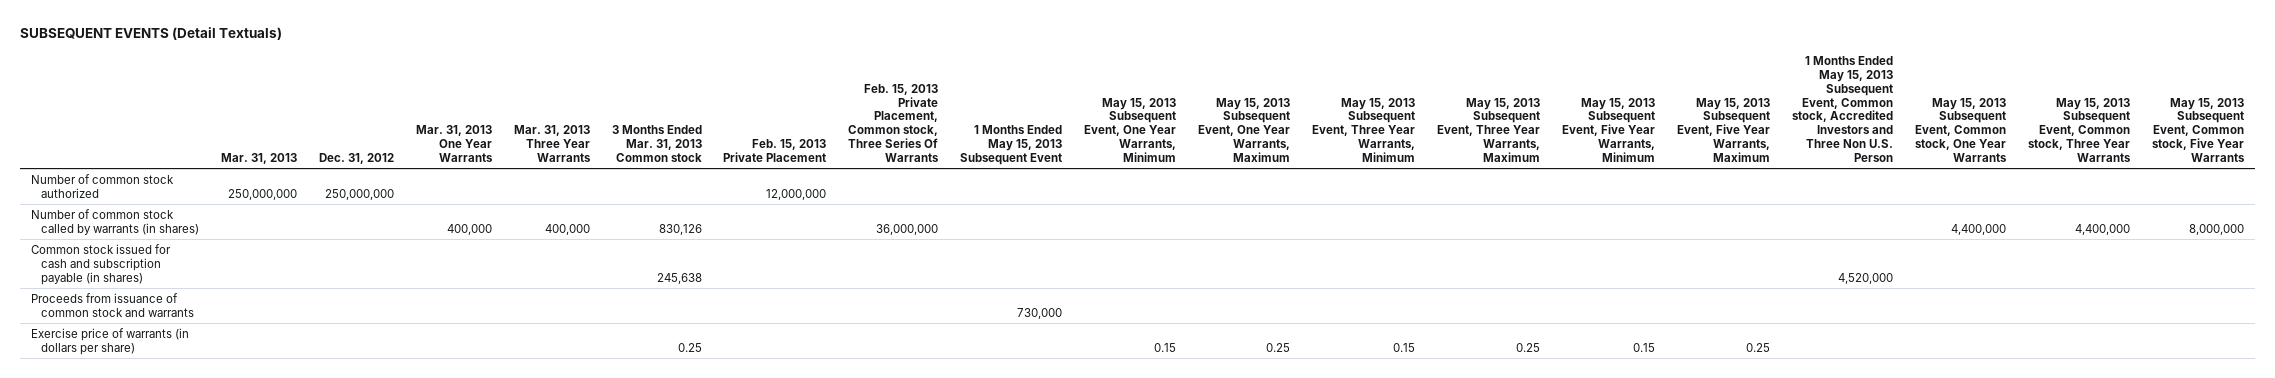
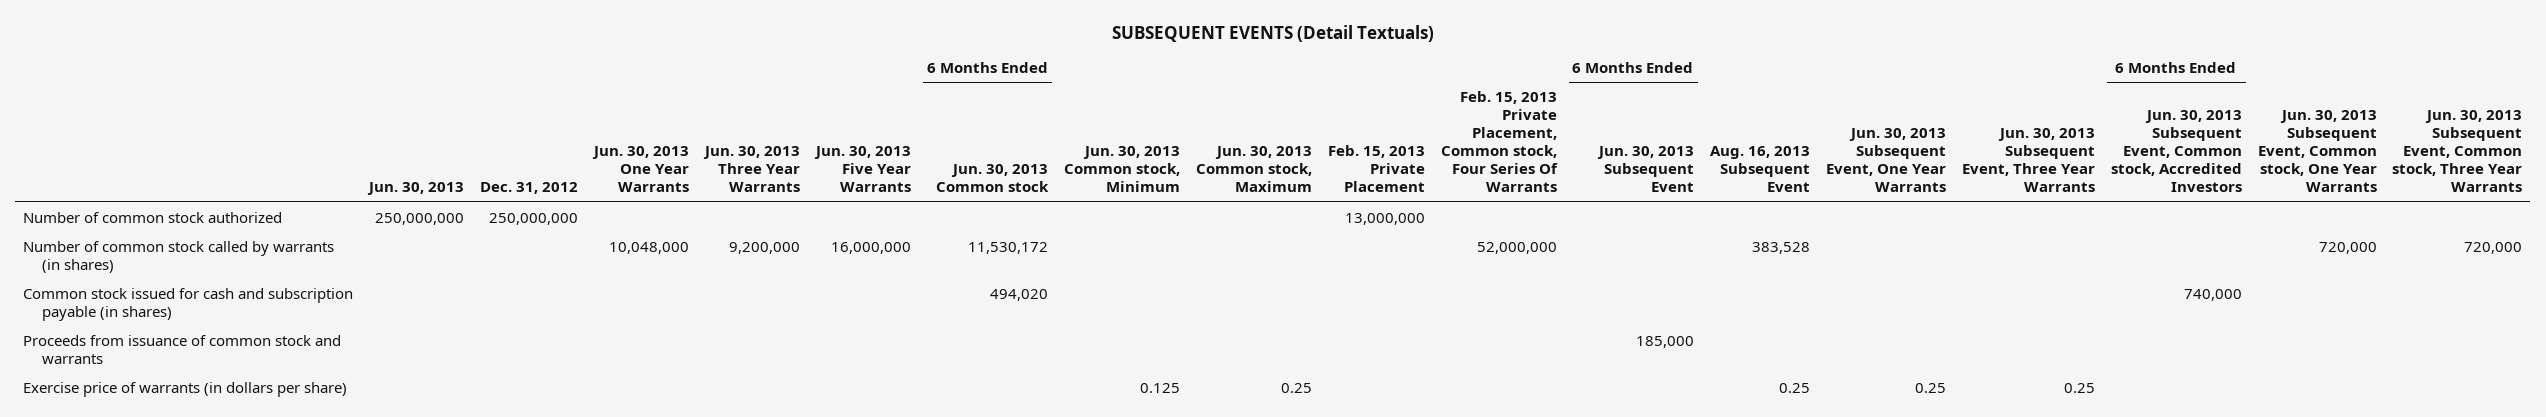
- | Mar. 31, 2013 | Dec. 31, 2012 | Mar. 31, 2013 One Year Warrants | Mar. 31, 2013 Three Year Warrants | 3 Months Ended Mar. 31, 2013 Common stock | Feb. 15, 2013 Private Placement | Feb. 15, 2013 Private Placement, Common stock, Three Series Of Warrants | 1 Months Ended May 15, 2013 Subsequent Event | May 15, 2013 Subsequent Event, One Year Warrants, Minimum | May 15, 2013 Subsequent Event, One Year Warrants, Maximum | May 15, 2013 Subsequent Event, Three Year Warrants, Minimum | May 15, 2013 Subsequent Event, Three Year Warrants, Maximum | May 15, 2013 Subsequent Event, Five Year Warrants, Minimum | May 15, 2013 Subsequent Event, Five Year Warrants, Maximum | 1 Months Ended May 15, 2013 Subsequent Event, Common stock, Accredited Investors and Three Non U.S. Person | May 15, 2013 Subsequent Event, Common stock, One Year Warrants | May 15, 2013 Subsequent Event, Common stock, Three Year Warrants | May 15, 2013 Subsequent Event, Common stock, Five Year Warrants
+ | Jun. 30, 2013 | Dec. 31, 2012 | Jun. 30, 2013 One Year Warrants | Jun. 30, 2013 Three Year Warrants | Jun. 30, 2013 Five Year Warrants | 6 Months Ended Jun. 30, 2013 Common stock | Jun. 30, 2013 Common stock, Minimum | Jun. 30, 2013 Common stock, Maximum | Feb. 15, 2013 Private Placement | Feb. 15, 2013 Private Placement, Common stock, Four Series Of Warrants | 6 Months Ended Jun. 30, 2013 Subsequent Event | Aug. 16, 2013 Subsequent Event | Jun. 30, 2013 Subsequent Event, One Year Warrants | Jun. 30, 2013 Subsequent Event, Three Year Warrants | 6 Months Ended Jun. 30, 2013 Subsequent Event, Common stock, Accredited Investors | Jun. 30, 2013 Subsequent Event, Common stock, One Year Warrants | Jun. 30, 2013 Subsequent Event, Common stock, Three Year Warrants
- Number of common stock authorized | 250,000,000 | 250,000,000 | | | | 12,000,000 | | | | | | | | | | | |
+ Number of common stock authorized | 250,000,000 | 250,000,000 | | | | | | | 13,000,000 | | | | | | | |

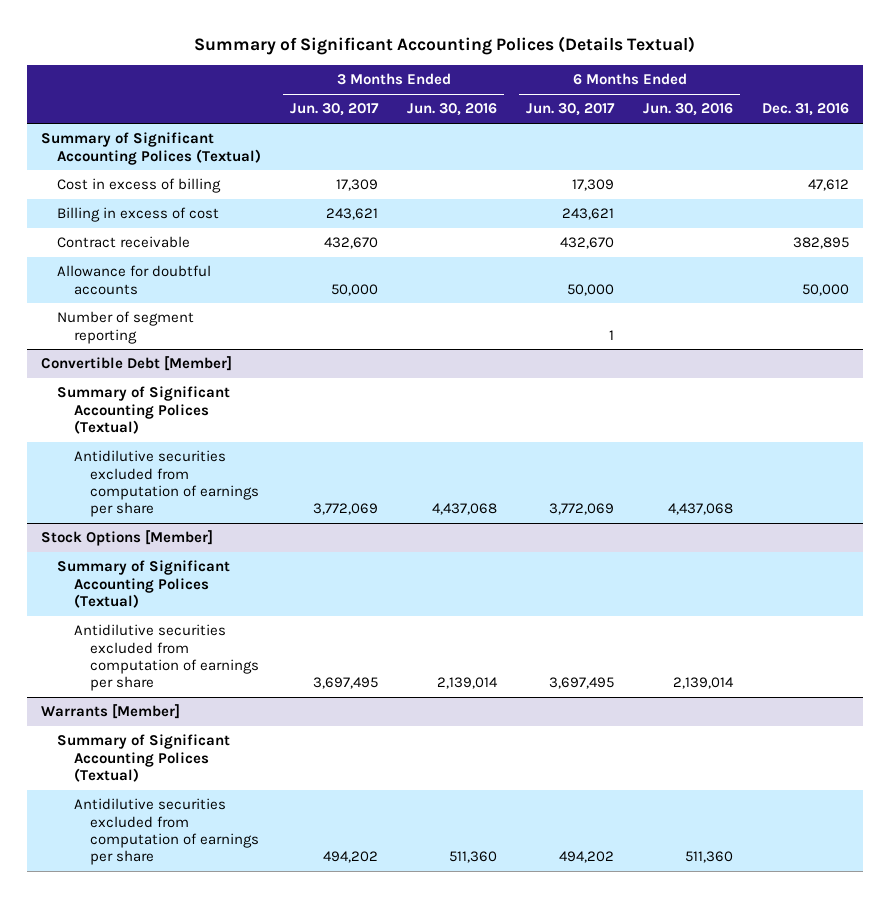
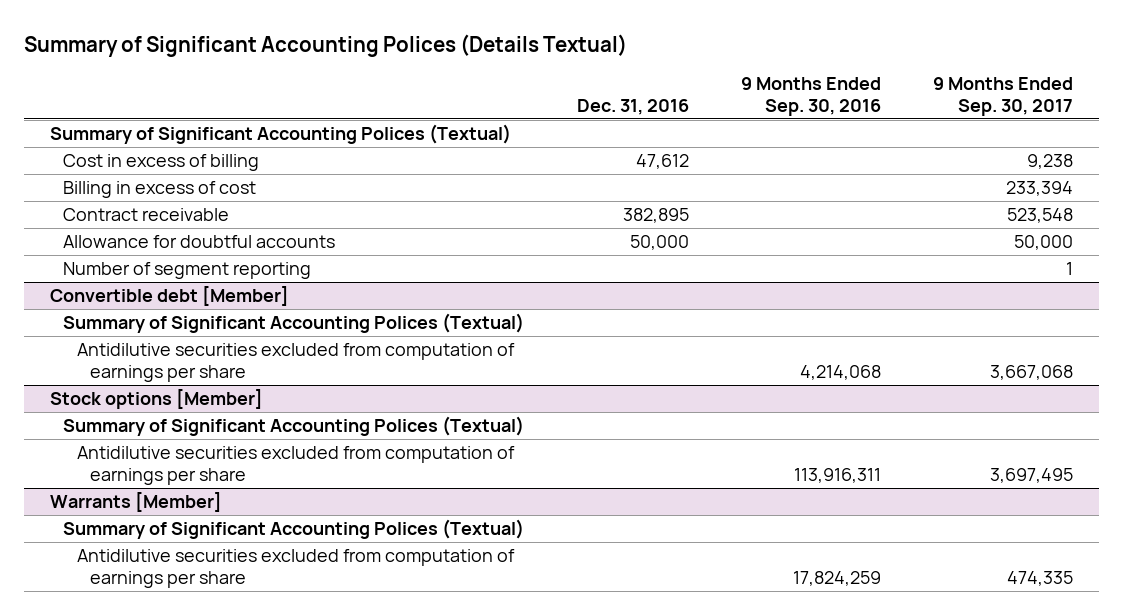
- | 3 Months Ended Jun. 30, 2017 | 3 Months Ended Jun. 30, 2016 | 6 Months Ended Jun. 30, 2017 | 6 Months Ended Jun. 30, 2016 | Dec. 31, 2016
+ | Dec. 31, 2016 | 9 Months Ended Sep. 30, 2016 | 9 Months Ended Sep. 30, 2017
- Convertible Debt [Member]
+ Convertible debt [Member]
- Stock Options [Member]
+ Stock options [Member]

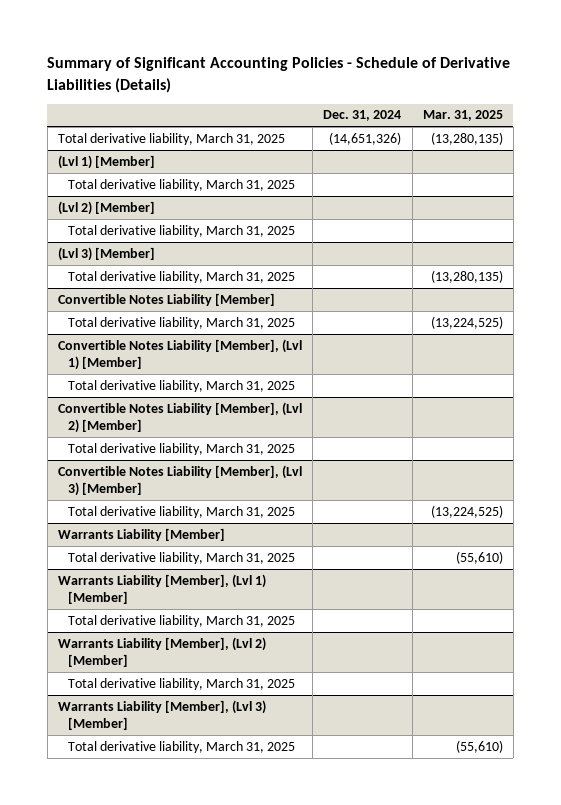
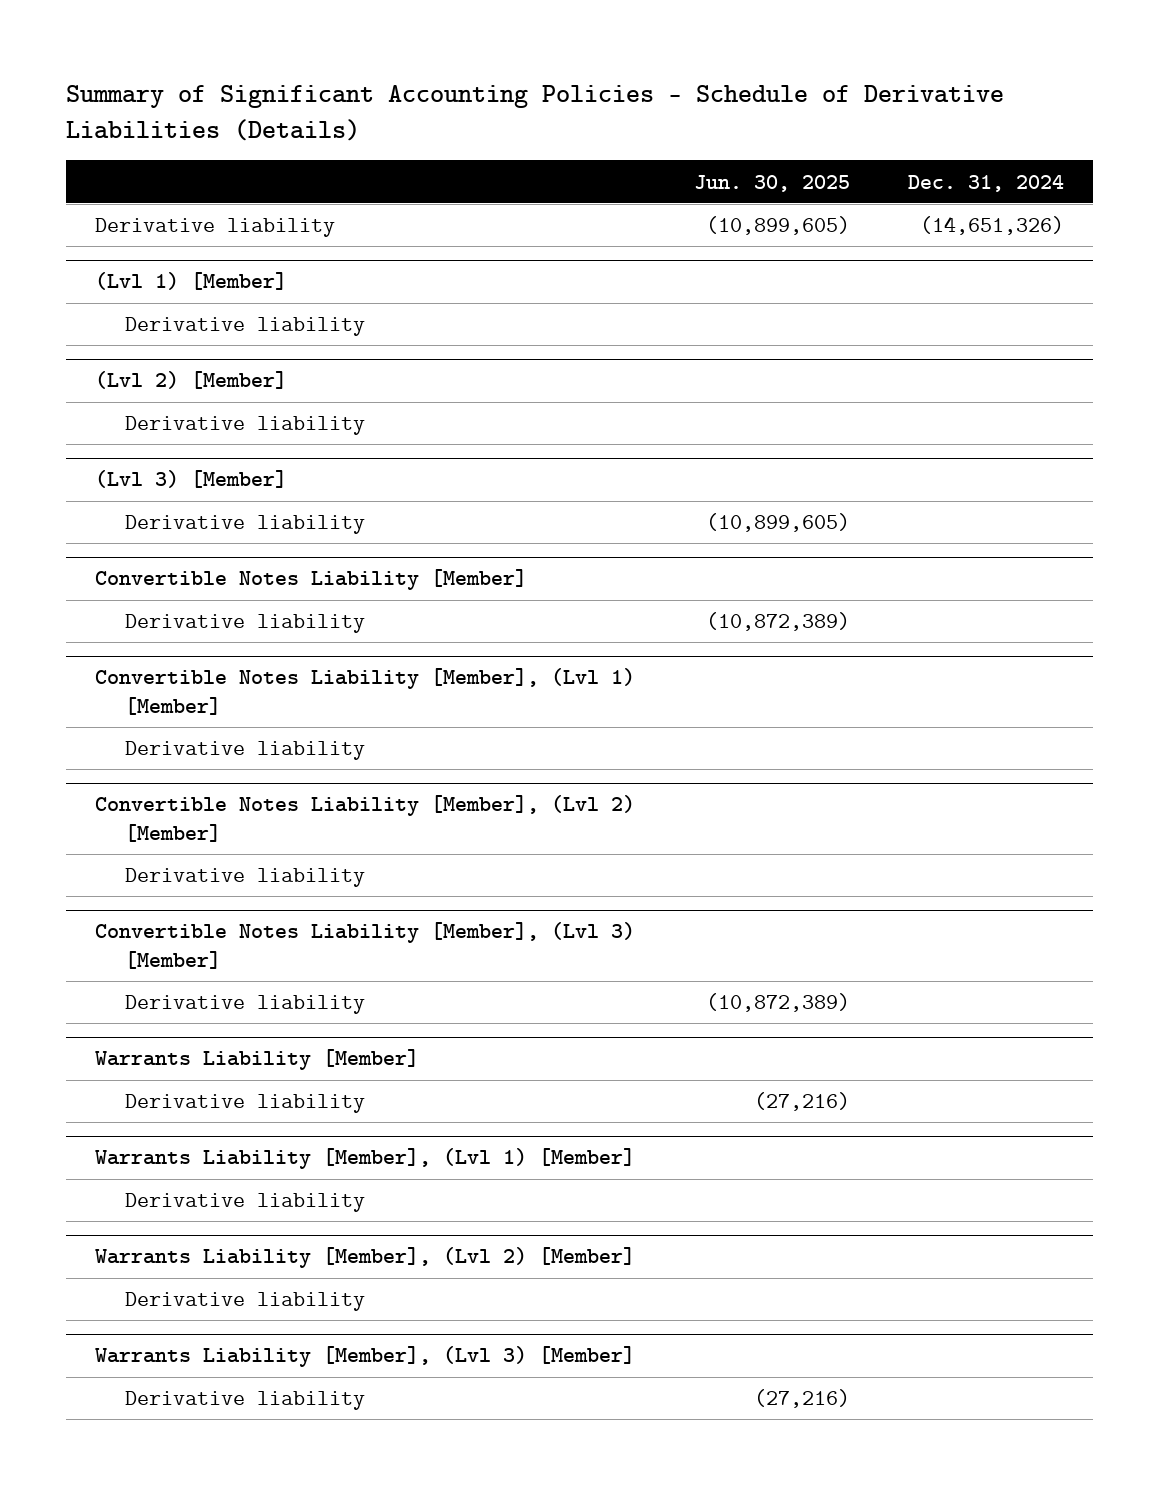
- | Dec. 31, 2024 | Mar. 31, 2025
+ | Jun. 30, 2025 | Dec. 31, 2024
- Total derivative liability, March 31, 2025 | (14,651,326) | (13,280,135)
+ Derivative liability | (10,899,605) | (14,651,326)
@ (Lvl 1) [Member]
- Total derivative liability, March 31, 2025
+ Derivative liability
@ (Lvl 2) [Member]
- Total derivative liability, March 31, 2025
+ Derivative liability
@ (Lvl 3) [Member]
- Total derivative liability, March 31, 2025 | | (13,280,135)
+ Derivative liability | (10,899,605) |
@ Convertible Notes Liability [Member]
- Total derivative liability, March 31, 2025 | | (13,224,525)
+ Derivative liability | (10,872,389) |
@ Convertible Notes Liability [Member], (Lvl 1) [Member]
- Total derivative liability, March 31, 2025
+ Derivative liability
@ Convertible Notes Liability [Member], (Lvl 2) [Member]
- Total derivative liability, March 31, 2025
+ Derivative liability
@ Convertible Notes Liability [Member], (Lvl 3) [Member]
- Total derivative liability, March 31, 2025 | | (13,224,525)
+ Derivative liability | (10,872,389) |
@ Warrants Liability [Member]
- Total derivative liability, March 31, 2025 | | (55,610)
+ Derivative liability | (27,216) |
@ Warrants Liability [Member], (Lvl 1) [Member]
- Total derivative liability, March 31, 2025
+ Derivative liability
@ Warrants Liability [Member], (Lvl 2) [Member]
- Total derivative liability, March 31, 2025
+ Derivative liability
@ Warrants Liability [Member], (Lvl 3) [Member]
- Total derivative liability, March 31, 2025 | | (55,610)
+ Derivative liability | (27,216) |

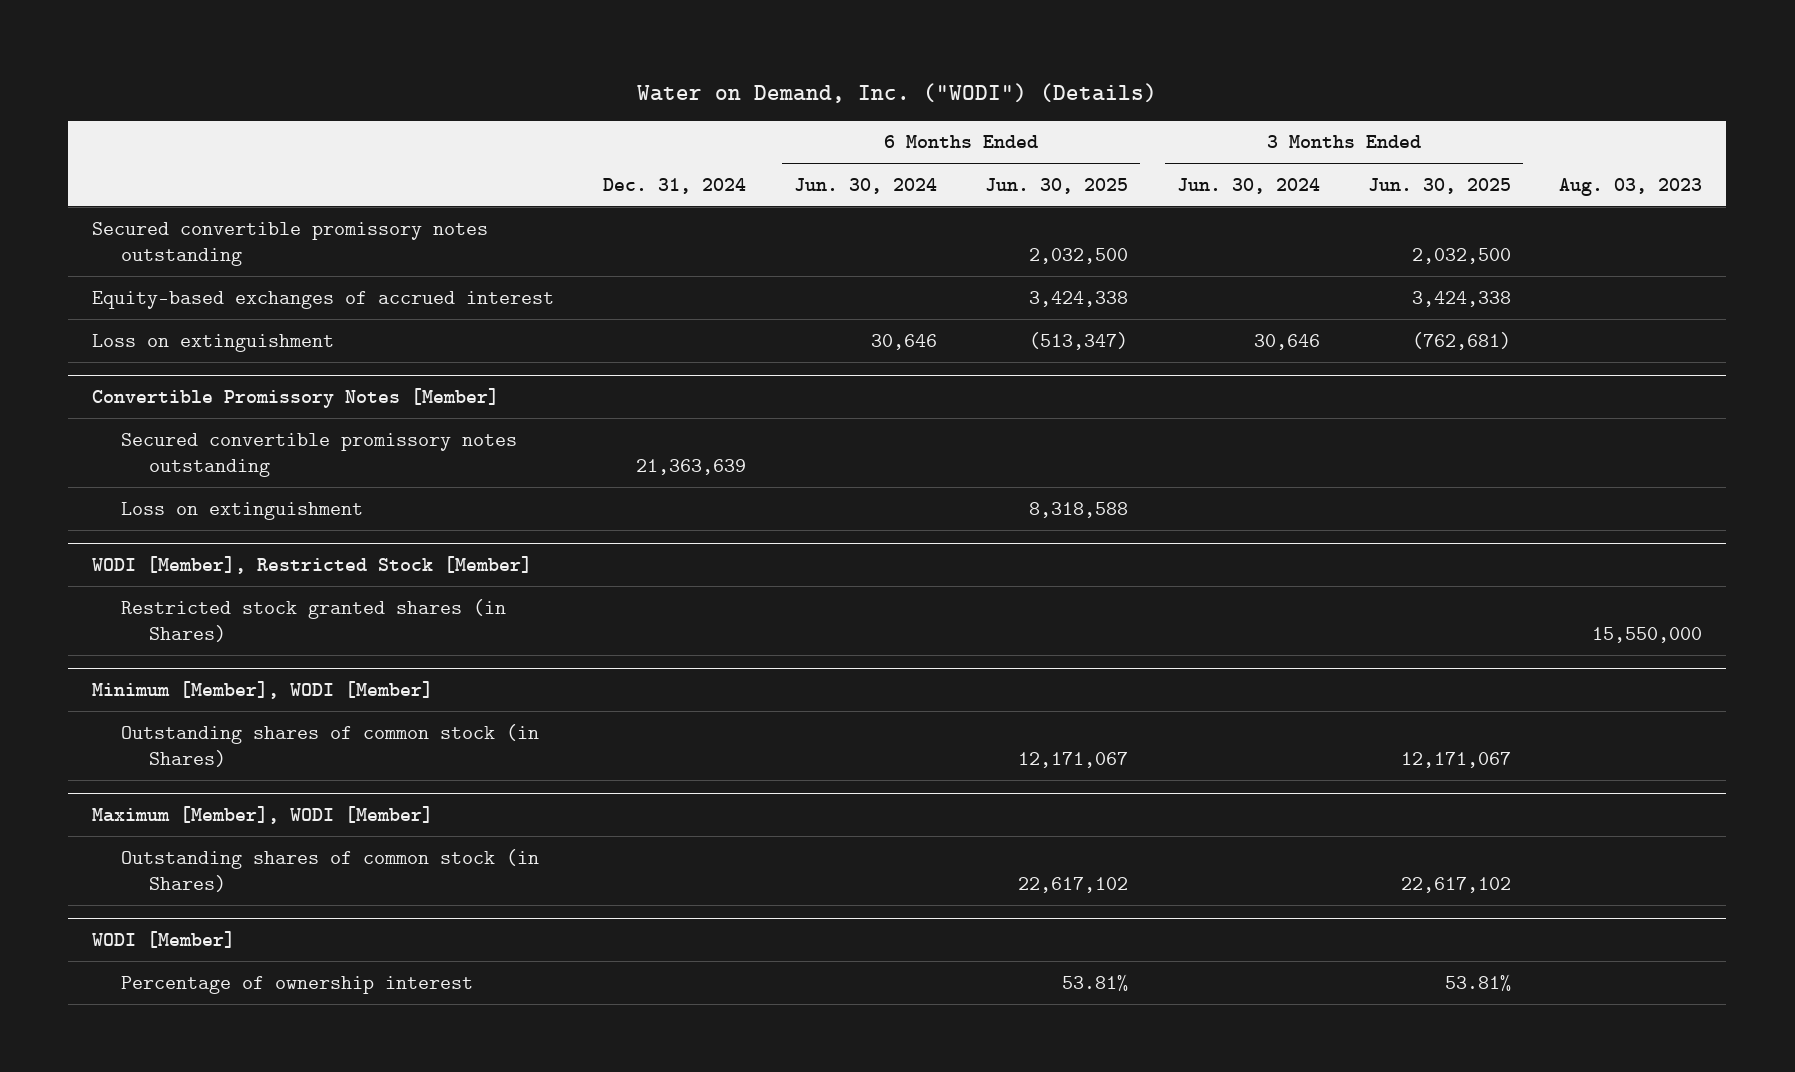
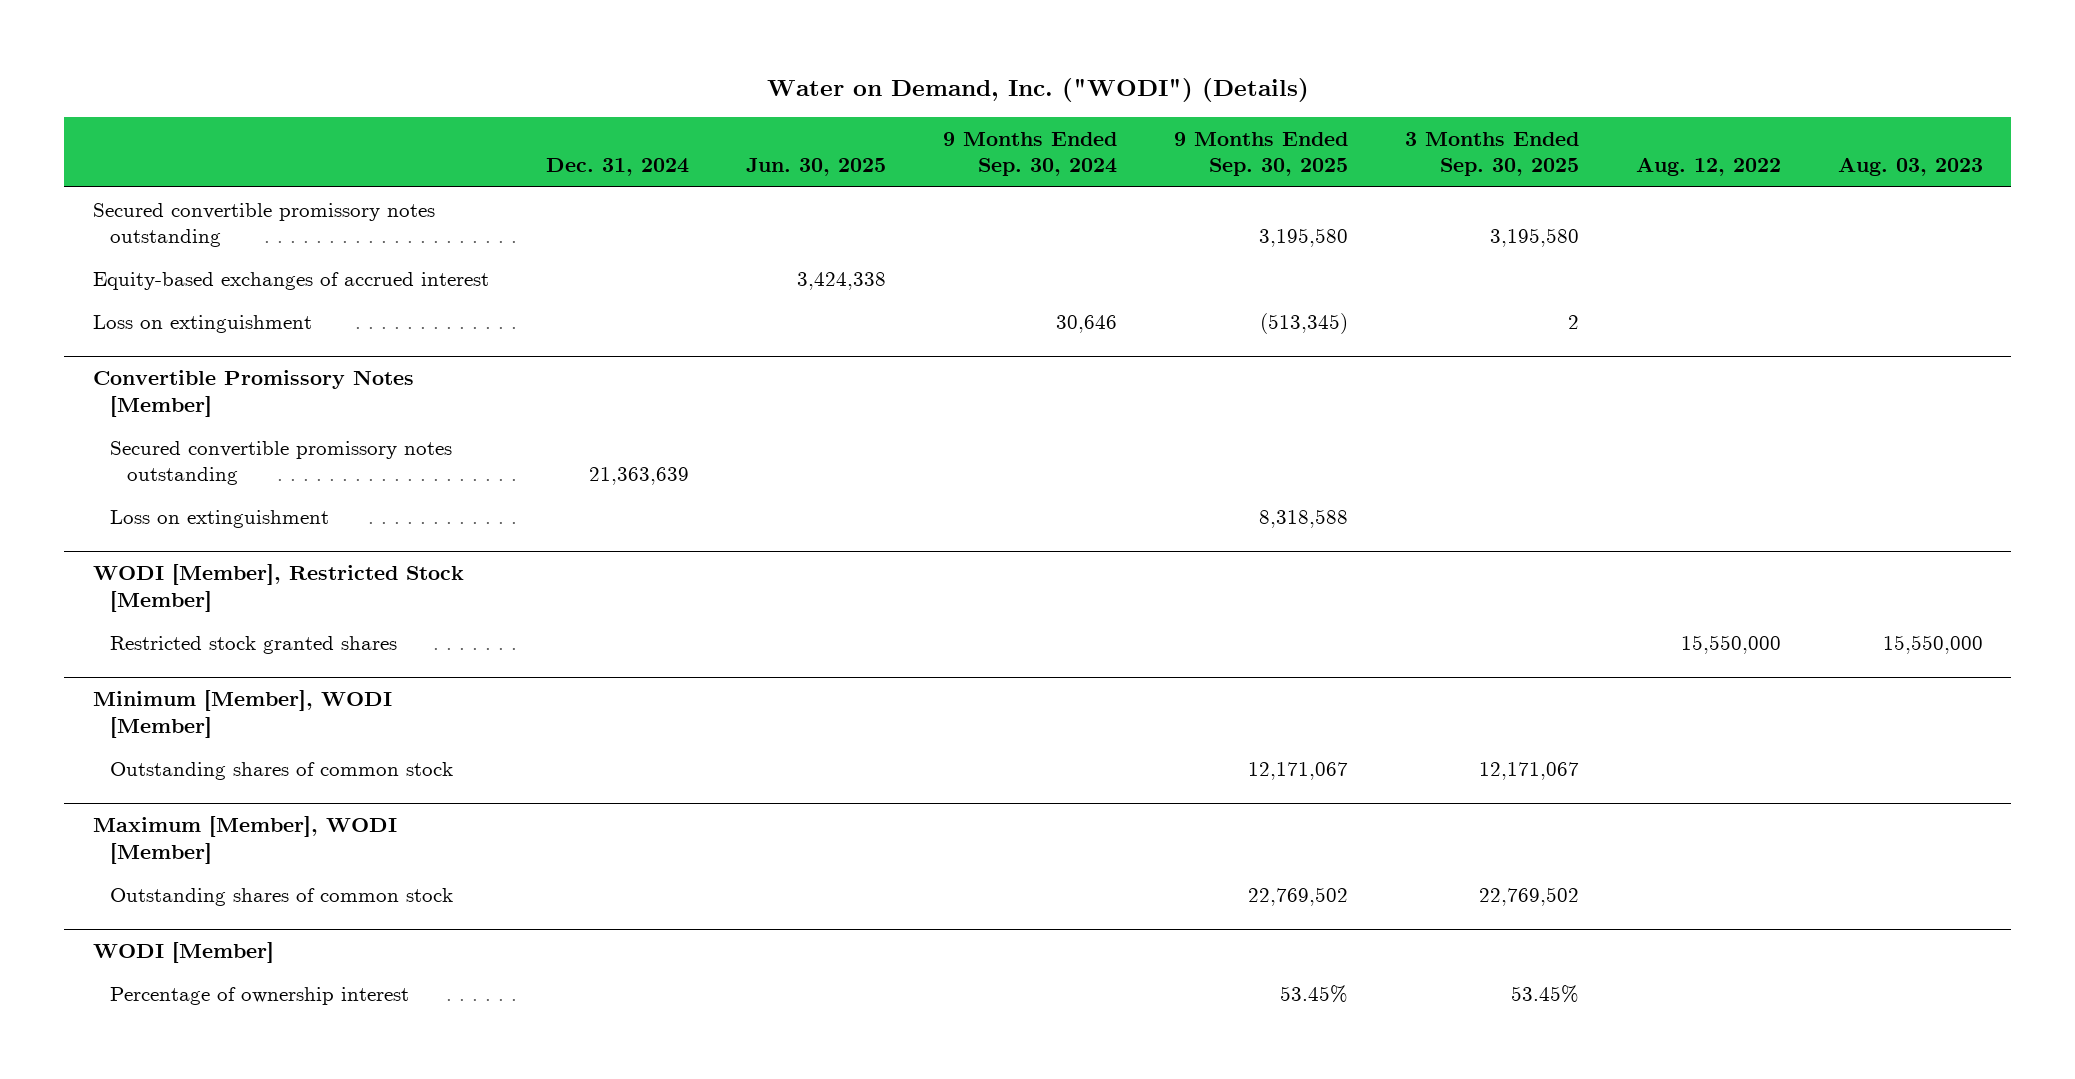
- | Dec. 31, 2024 | 6 Months Ended Jun. 30, 2024 | 6 Months Ended Jun. 30, 2025 | 3 Months Ended Jun. 30, 2024 | 3 Months Ended Jun. 30, 2025 | Aug. 03, 2023
+ | Dec. 31, 2024 | Jun. 30, 2025 | 9 Months Ended Sep. 30, 2024 | 9 Months Ended Sep. 30, 2025 | 3 Months Ended Sep. 30, 2025 | Aug. 12, 2022 | Aug. 03, 2023
@ WODI [Member], Restricted Stock [Member]
- Restricted stock granted shares (in Shares) | | | | | | 15,550,000
+ Restricted stock granted shares | | | | | | 15,550,000 | 15,550,000
@ Minimum [Member], WODI [Member]
- Outstanding shares of common stock (in Shares) | | | 12,171,067 | | 12,171,067 |
+ Outstanding shares of common stock | | | | 12,171,067 | 12,171,067 | |
@ Maximum [Member], WODI [Member]
- Outstanding shares of common stock (in Shares) | | | 22,617,102 | | 22,617,102 |
+ Outstanding shares of common stock | | | | 22,769,502 | 22,769,502 | |

